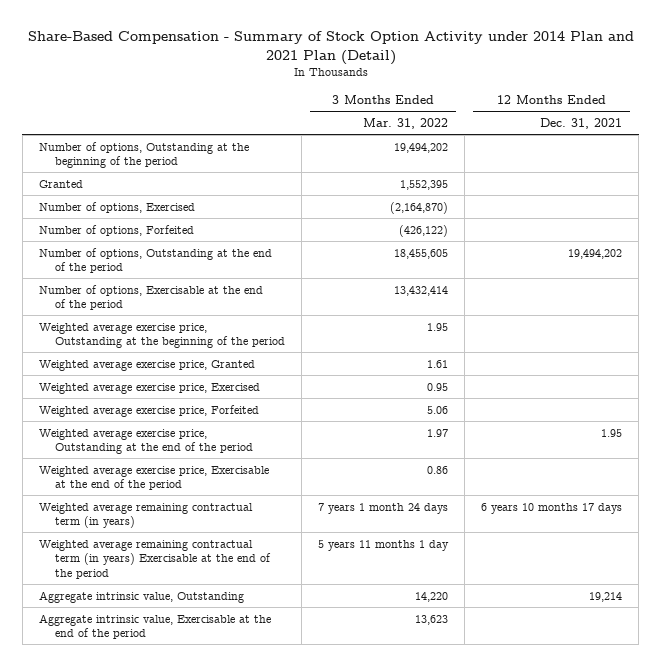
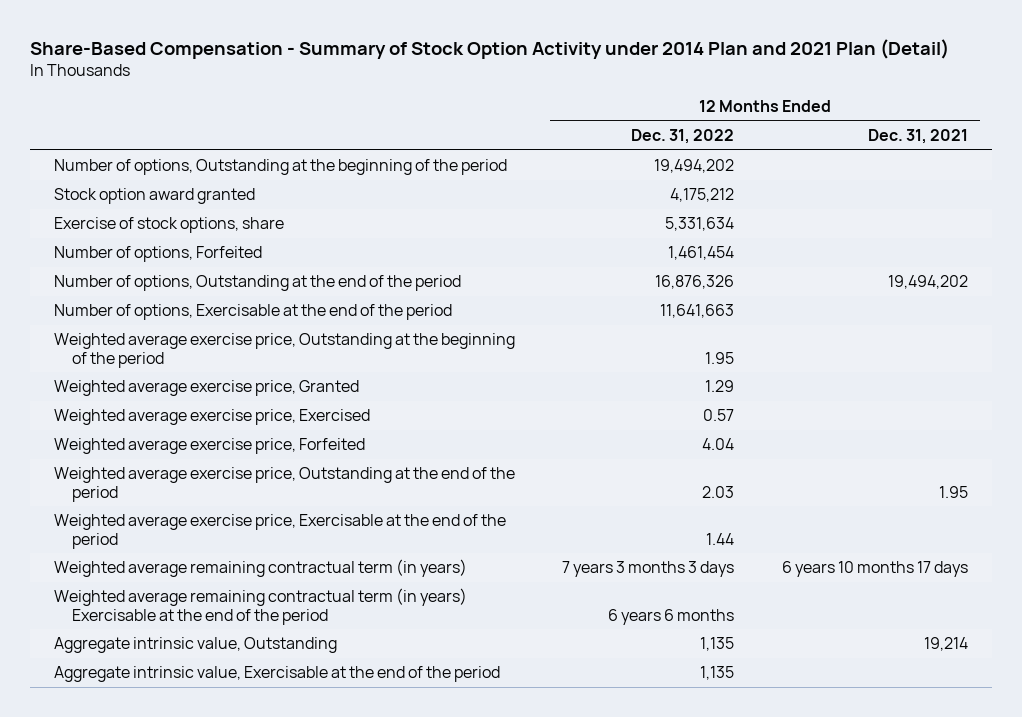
- | 3 Months Ended Mar. 31, 2022 | 12 Months Ended Dec. 31, 2021
+ | 12 Months Ended Dec. 31, 2022 | 12 Months Ended Dec. 31, 2021
- Granted | 1,552,395 |
- Number of options, Exercised | (2,164,870) |
+ Stock option award granted | 4,175,212 |
+ Exercise of stock options, share | 5,331,634 |

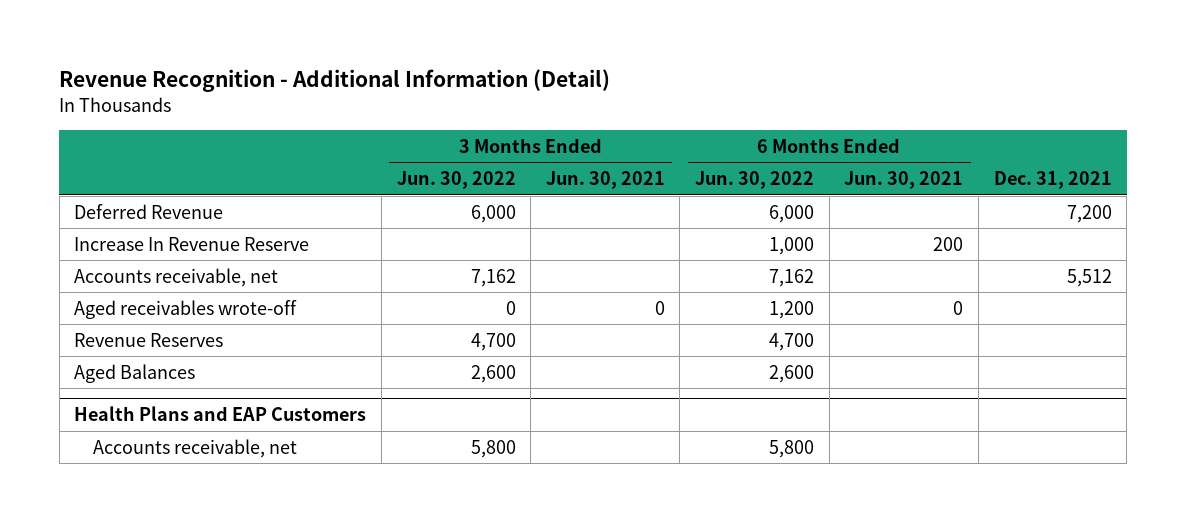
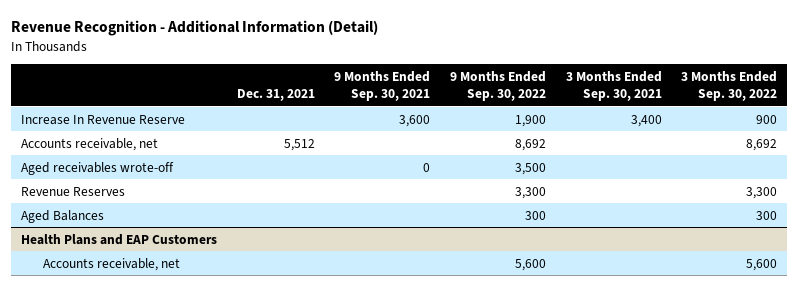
- | 3 Months Ended Jun. 30, 2022 | 3 Months Ended Jun. 30, 2021 | 6 Months Ended Jun. 30, 2022 | 6 Months Ended Jun. 30, 2021 | Dec. 31, 2021
+ | Dec. 31, 2021 | 9 Months Ended Sep. 30, 2021 | 9 Months Ended Sep. 30, 2022 | 3 Months Ended Sep. 30, 2021 | 3 Months Ended Sep. 30, 2022
- Deferred Revenue | 6,000 | | 6,000 | | 7,200

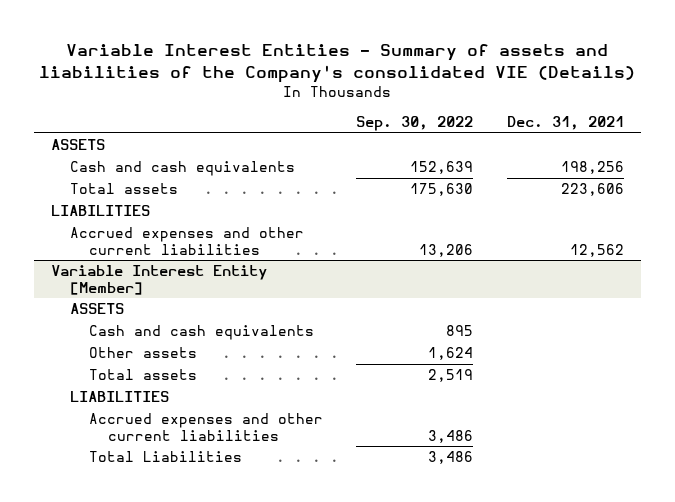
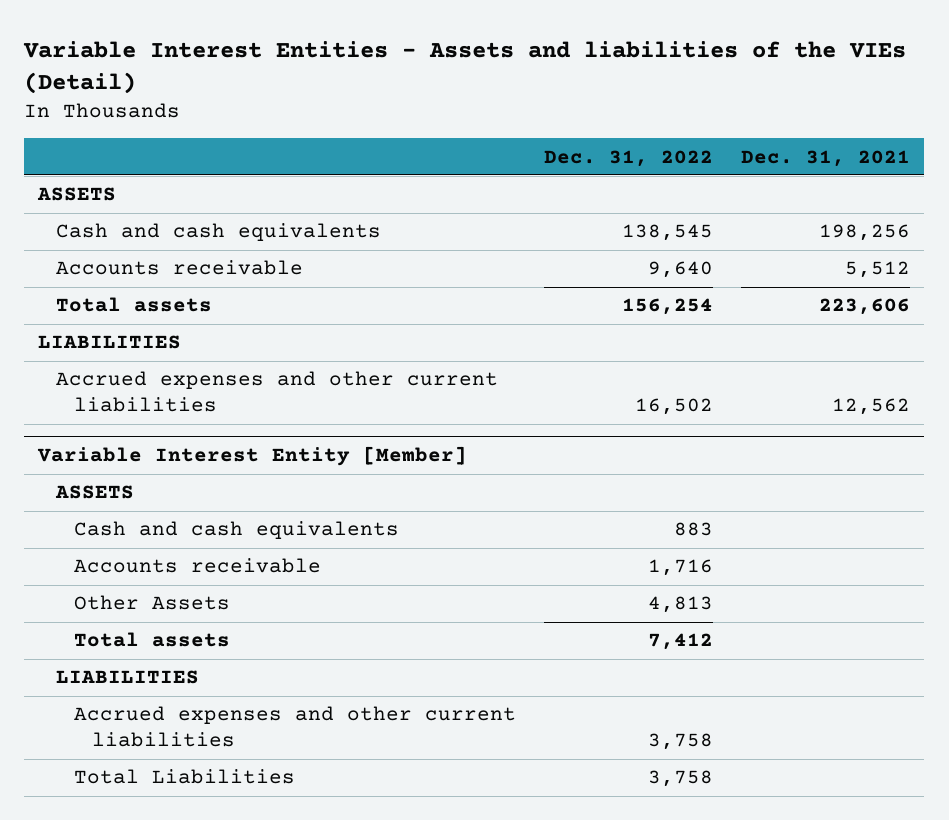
- Variable Interest Entities - Summary of assets and liabilities of the Company's consolidated VIE (Details)
+ Variable Interest Entities - Assets and liabilities of the VIEs (Detail)
- | Sep. 30, 2022 | Dec. 31, 2021
+ | Dec. 31, 2022 | Dec. 31, 2021
+ Accounts receivable | 9,640 | 5,512
@ Variable Interest Entity [Member]
- Other assets | 1,624 |
+ Accounts receivable | 1,716 |
+ Other Assets | 4,813 |

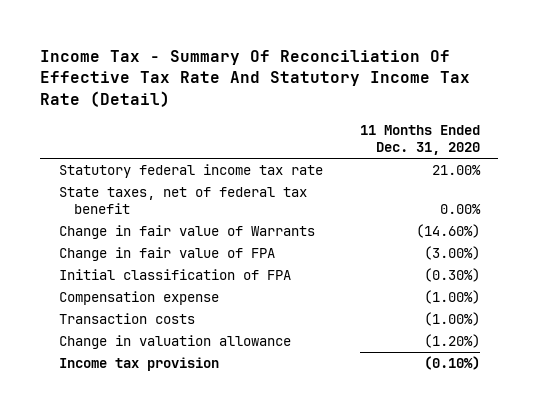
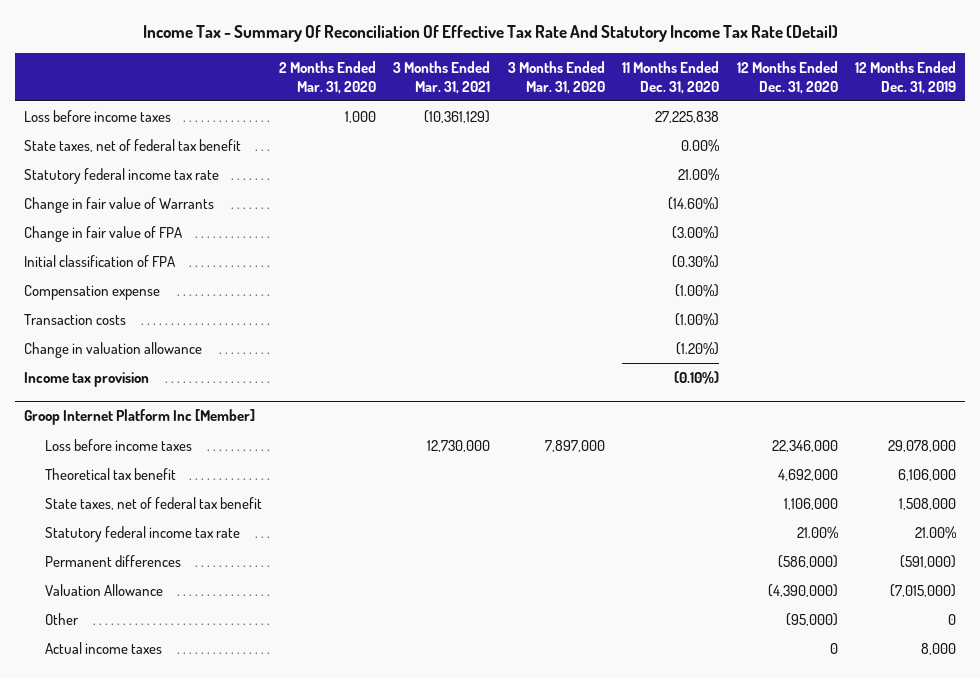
- | 11 Months Ended Dec. 31, 2020
+ | 2 Months Ended Mar. 31, 2020 | 3 Months Ended Mar. 31, 2021 | 3 Months Ended Mar. 31, 2020 | 11 Months Ended Dec. 31, 2020 | 12 Months Ended Dec. 31, 2020 | 12 Months Ended Dec. 31, 2019
+ Loss before income taxes | 1,000 | (10,361,129) | | 27,225,838 | |
moved down: Statutory federal income tax rate | | | | 21.00% | |
+ Groop Internet Platform Inc [Member]
+ Loss before income taxes | | 12,730,000 | 7,897,000 | | 22,346,000 | 29,078,000
+ Theoretical tax benefit | | | | | 4,692,000 | 6,106,000
+ State taxes, net of federal tax benefit | | | | | 1,106,000 | 1,508,000
+ Statutory federal income tax rate | | | | | 21.00% | 21.00%
+ Permanent differences | | | | | (586,000) | (591,000)
+ Valuation Allowance | | | | | (4,390,000) | (7,015,000)
+ Other | | | | | (95,000) | 0
+ Actual income taxes | | | | | 0 | 8,000

